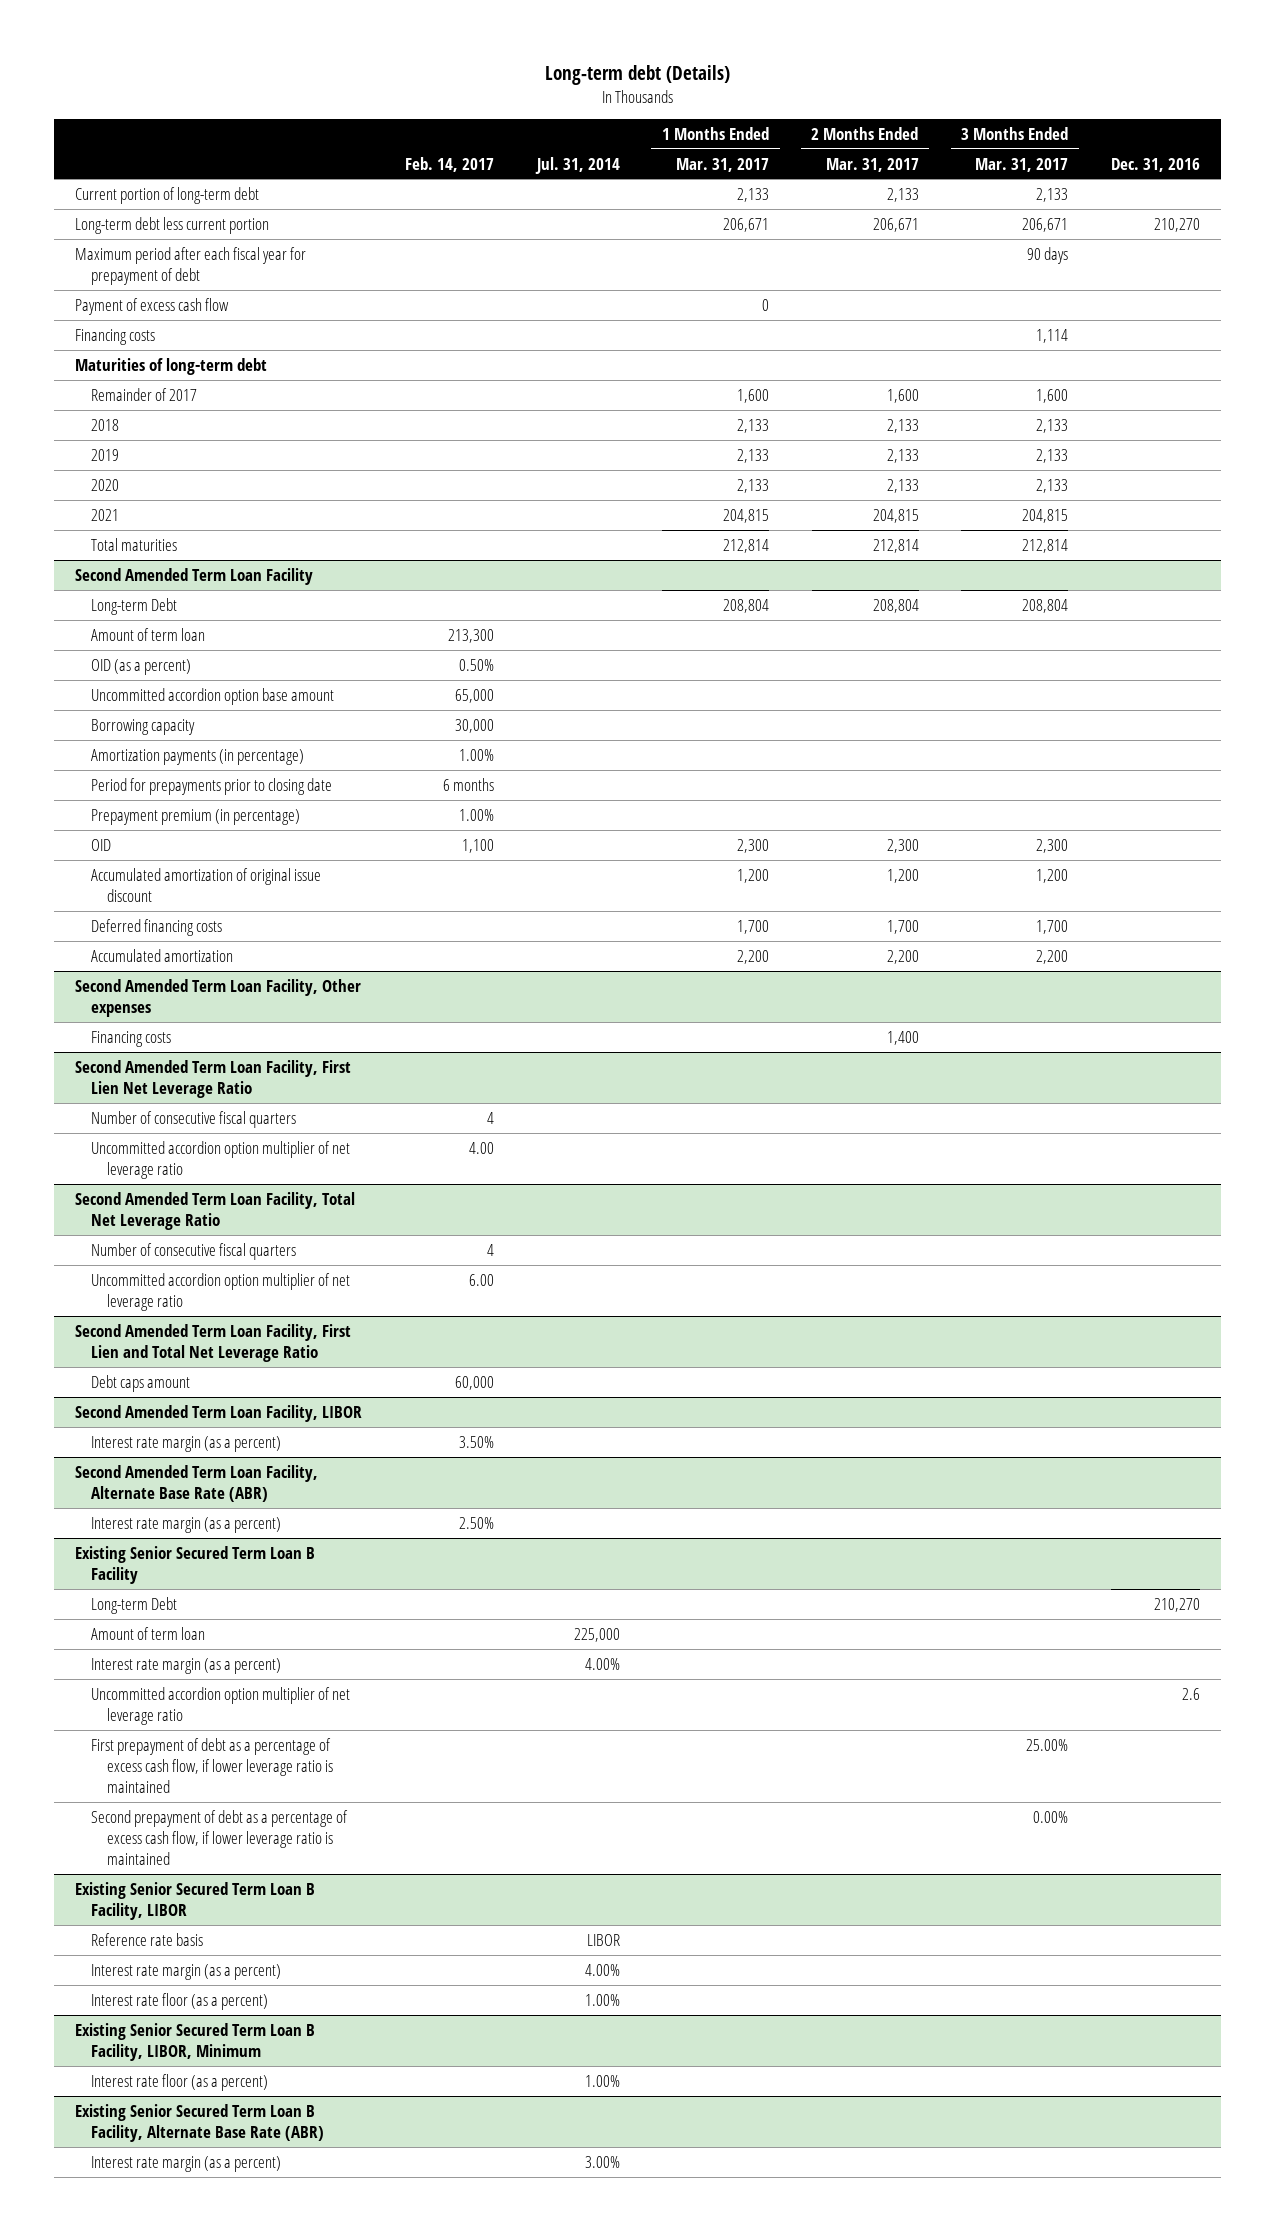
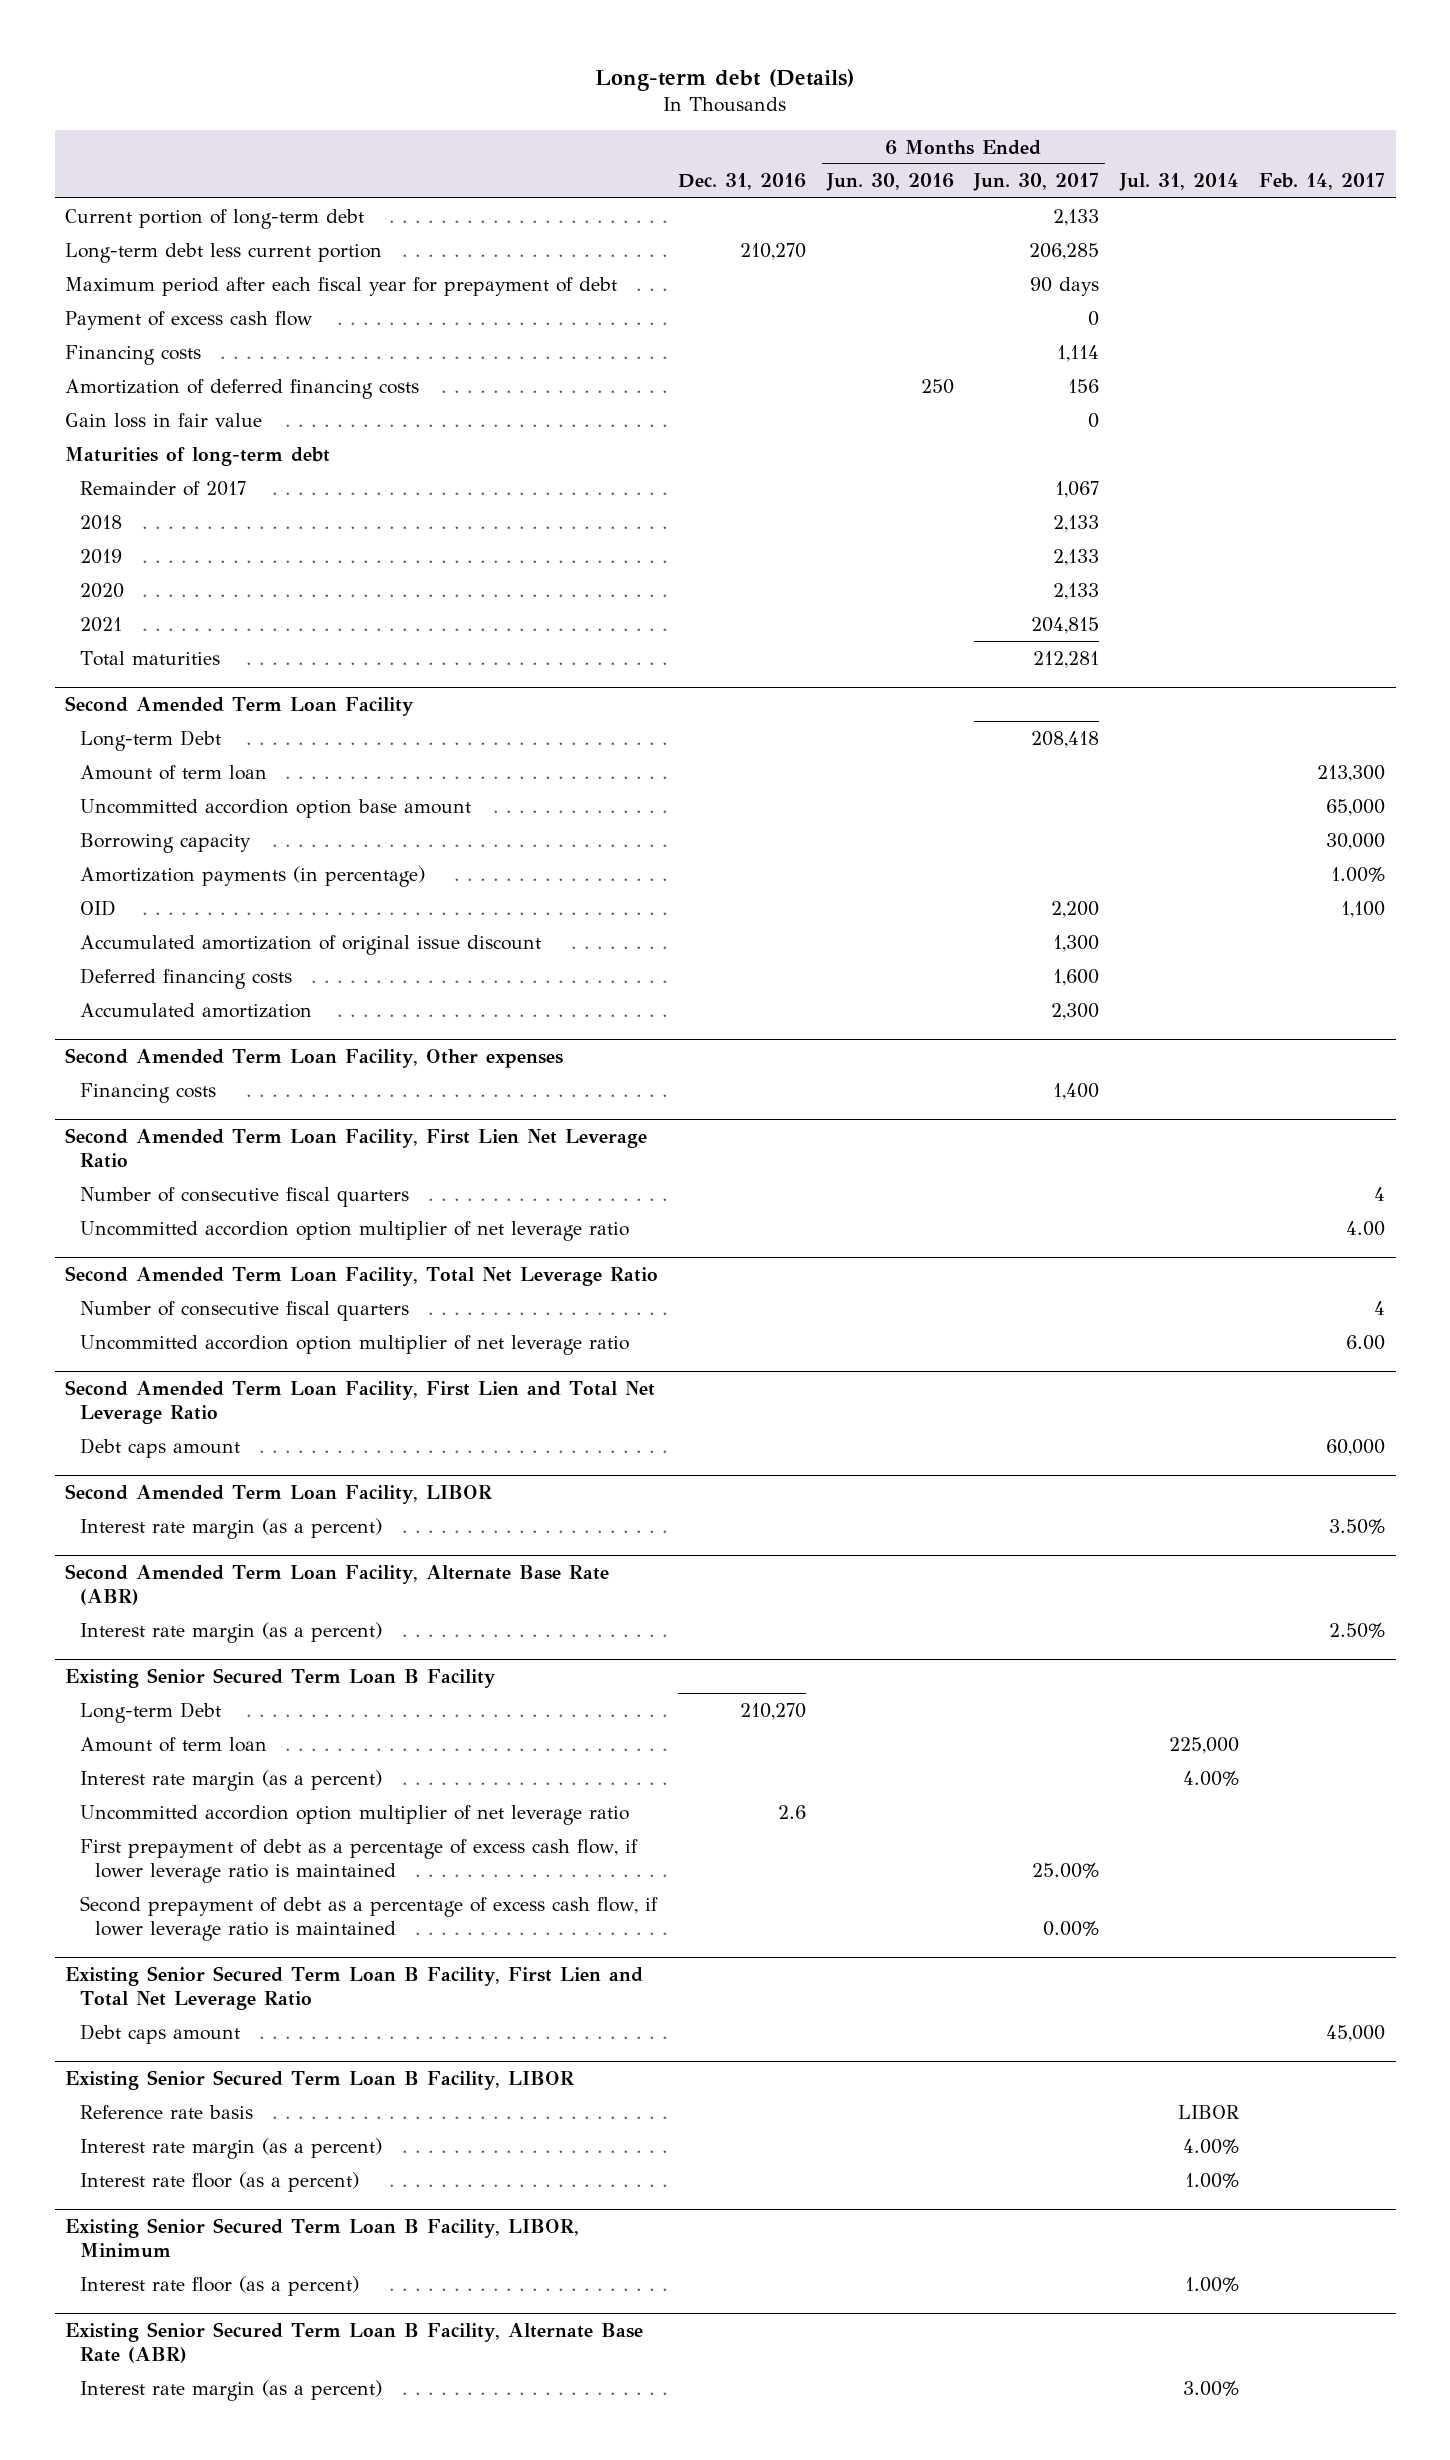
- | Feb. 14, 2017 | Jul. 31, 2014 | 1 Months Ended Mar. 31, 2017 | 2 Months Ended Mar. 31, 2017 | 3 Months Ended Mar. 31, 2017 | Dec. 31, 2016
+ | Dec. 31, 2016 | 6 Months Ended Jun. 30, 2016 | 6 Months Ended Jun. 30, 2017 | Jul. 31, 2014 | Feb. 14, 2017
+ Amortization of deferred financing costs | | 250 | 156 | |
+ Gain loss in fair value | | | 0 | |
@ Second Amended Term Loan Facility
- OID (as a percent) | 0.50% | | | | |
- Period for prepayments prior to closing date | 6 months | | | | |
- Prepayment premium (in percentage) | 1.00% | | | | |
+ Existing Senior Secured Term Loan B Facility, First Lien and Total Net Leverage Ratio
+ Debt caps amount | | | | | 45,000

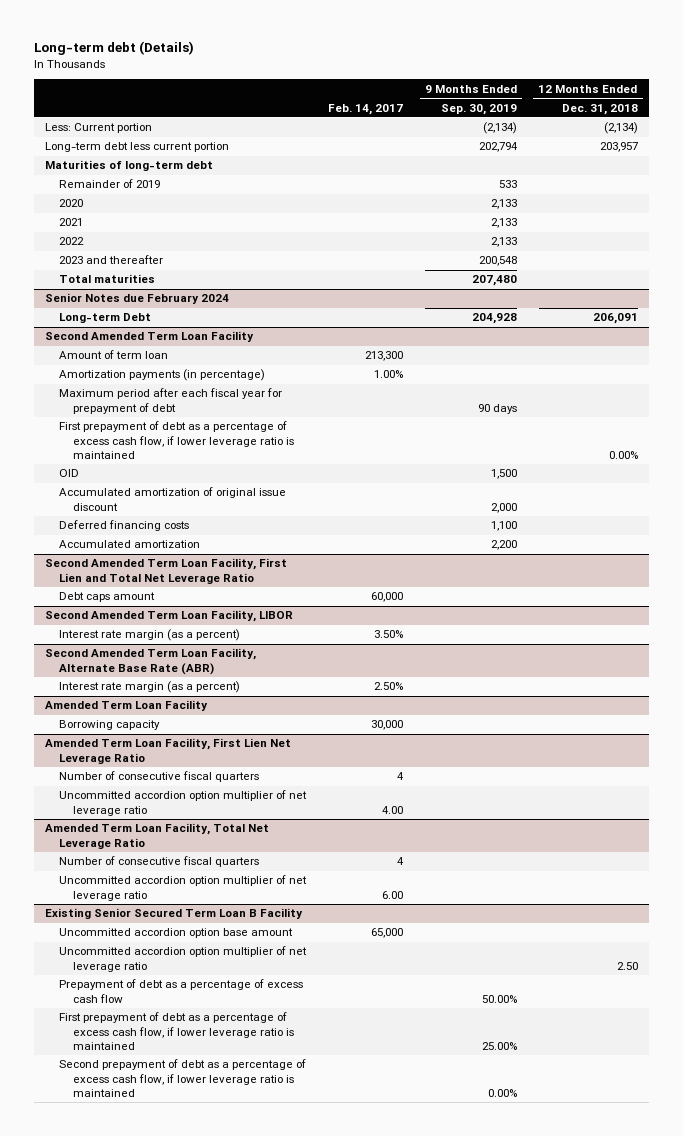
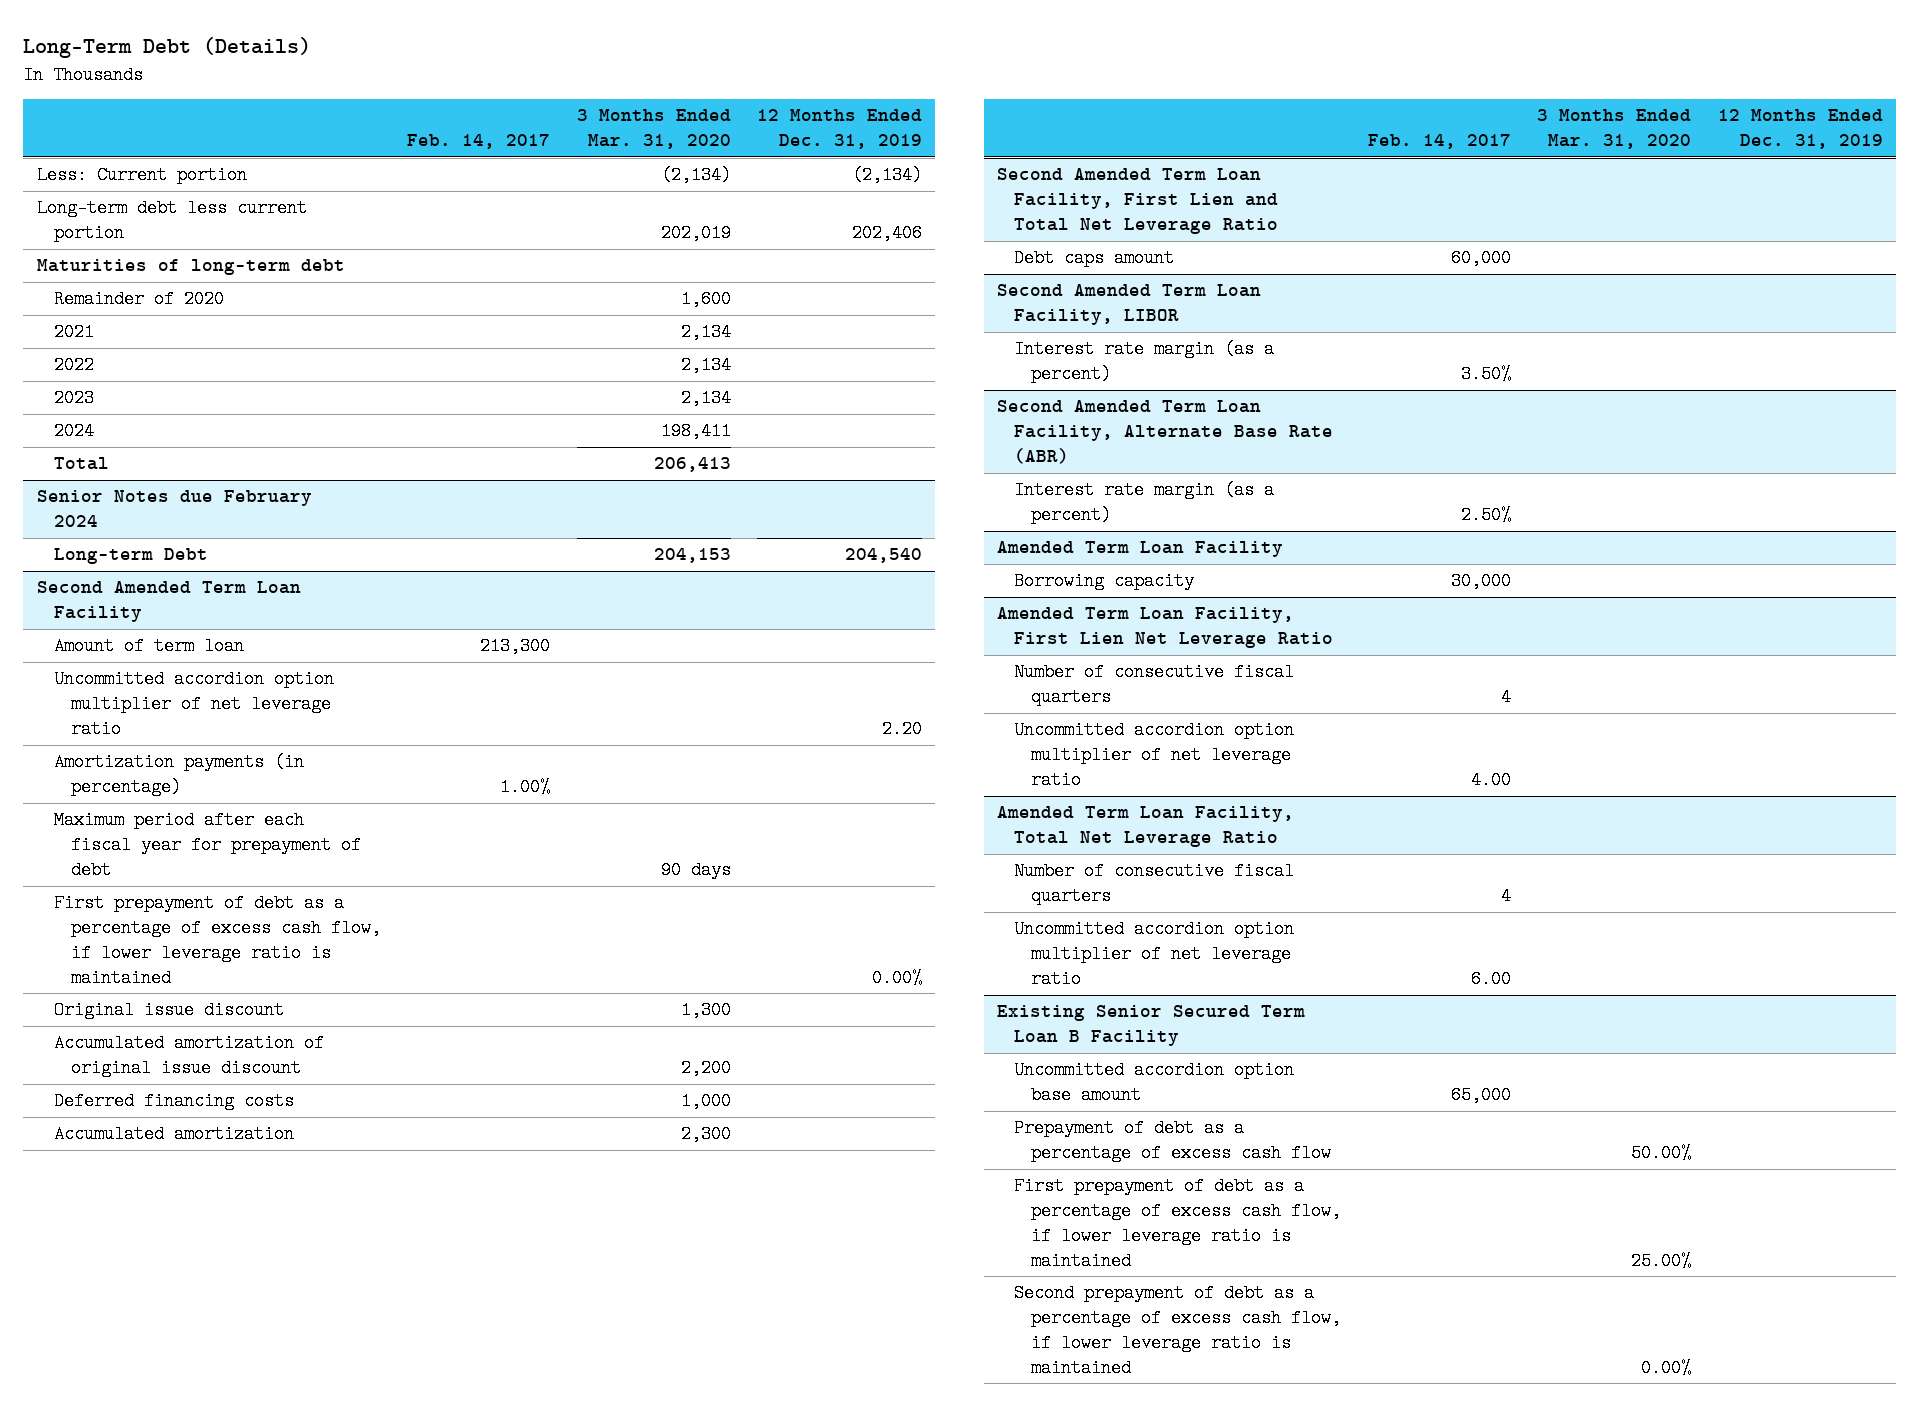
- Long-term debt (Details)
+ Long-Term Debt (Details)
- | Feb. 14, 2017 | 9 Months Ended Sep. 30, 2019 | 12 Months Ended Dec. 31, 2018
+ | Feb. 14, 2017 | 3 Months Ended Mar. 31, 2020 | 12 Months Ended Dec. 31, 2019
- Remainder of 2019 | | 533 |
- 2020 | | 2,133 |
+ Remainder of 2020 | | 1,600 |
- 2023 and thereafter | | 200,548 |
- Total maturities | | 207,480 |
+ 2023 | | 2,134 |
+ 2024 | | 198,411 |
+ Total | | 206,413 |
@ Second Amended Term Loan Facility
+ Uncommitted accordion option multiplier of net leverage ratio | | | 2.20
- OID | | 1,500 |
+ Original issue discount | | 1,300 |
@ Existing Senior Secured Term Loan B Facility
- Uncommitted accordion option multiplier of net leverage ratio | | | 2.50

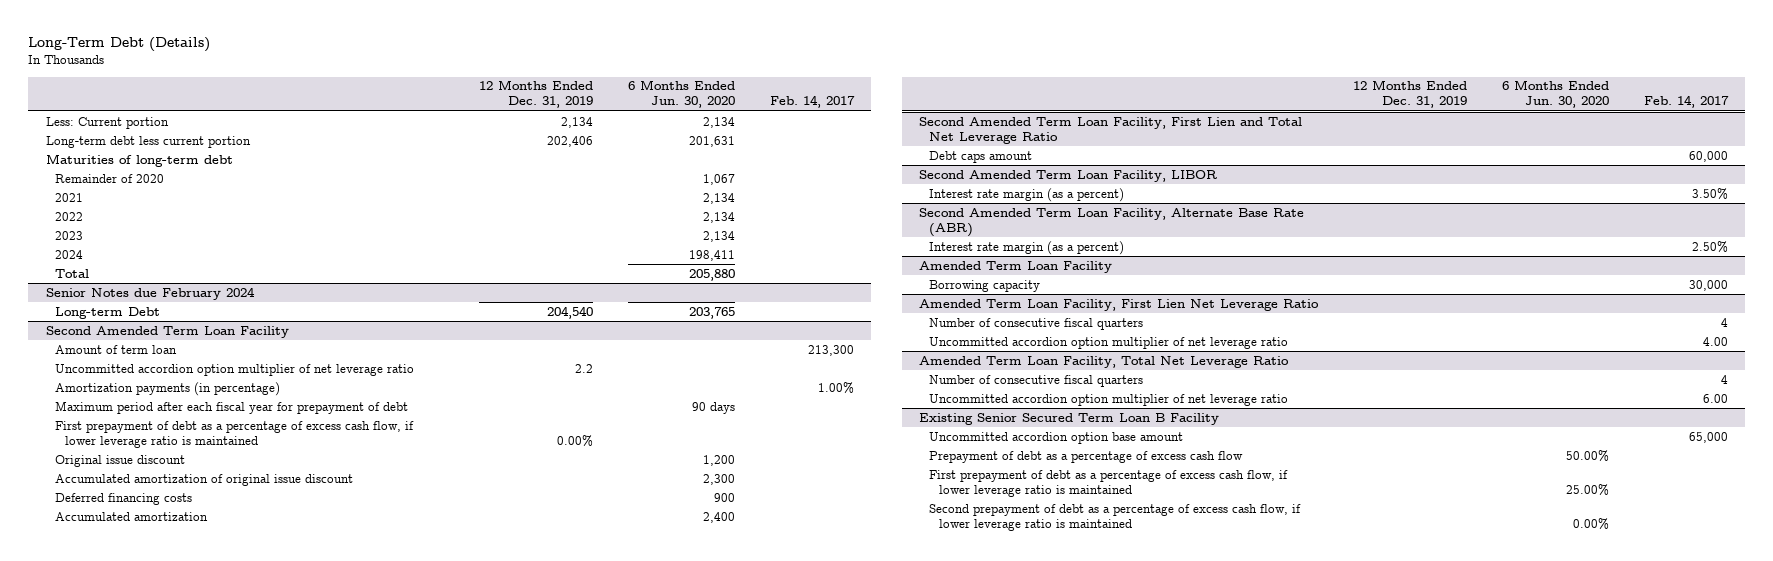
- | Feb. 14, 2017 | 3 Months Ended Mar. 31, 2020 | 12 Months Ended Dec. 31, 2019
+ | 12 Months Ended Dec. 31, 2019 | 6 Months Ended Jun. 30, 2020 | Feb. 14, 2017
- Less: Current portion | | (2,134) | (2,134)
+ Less: Current portion | 2,134 | 2,134 |
@ Second Amended Term Loan Facility
- Uncommitted accordion option multiplier of net leverage ratio | | | 2.20
+ Uncommitted accordion option multiplier of net leverage ratio | 2.2 | |

